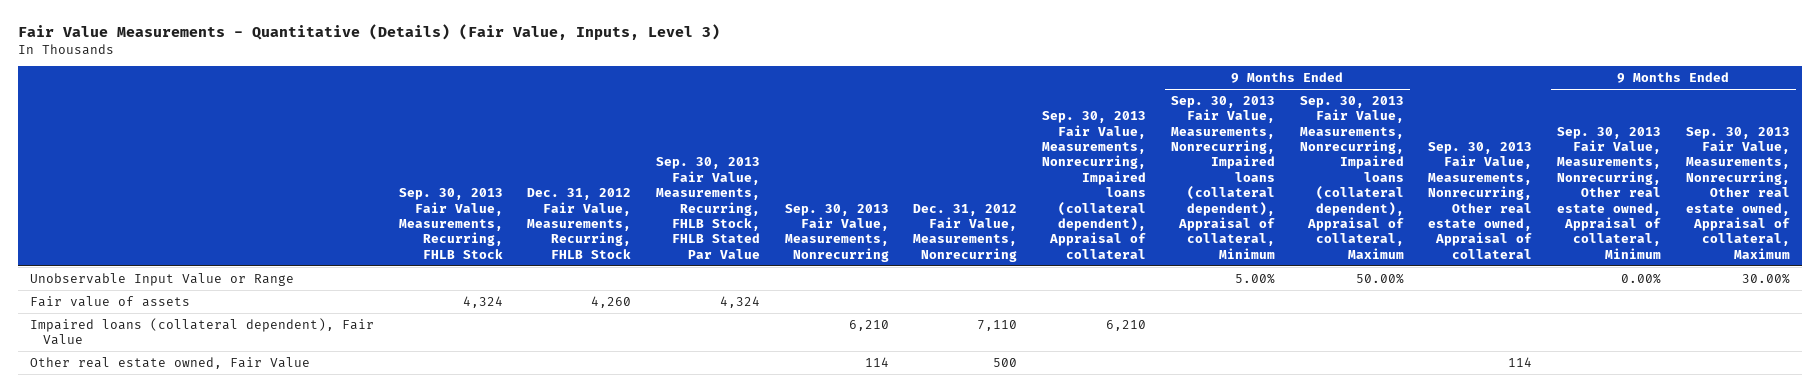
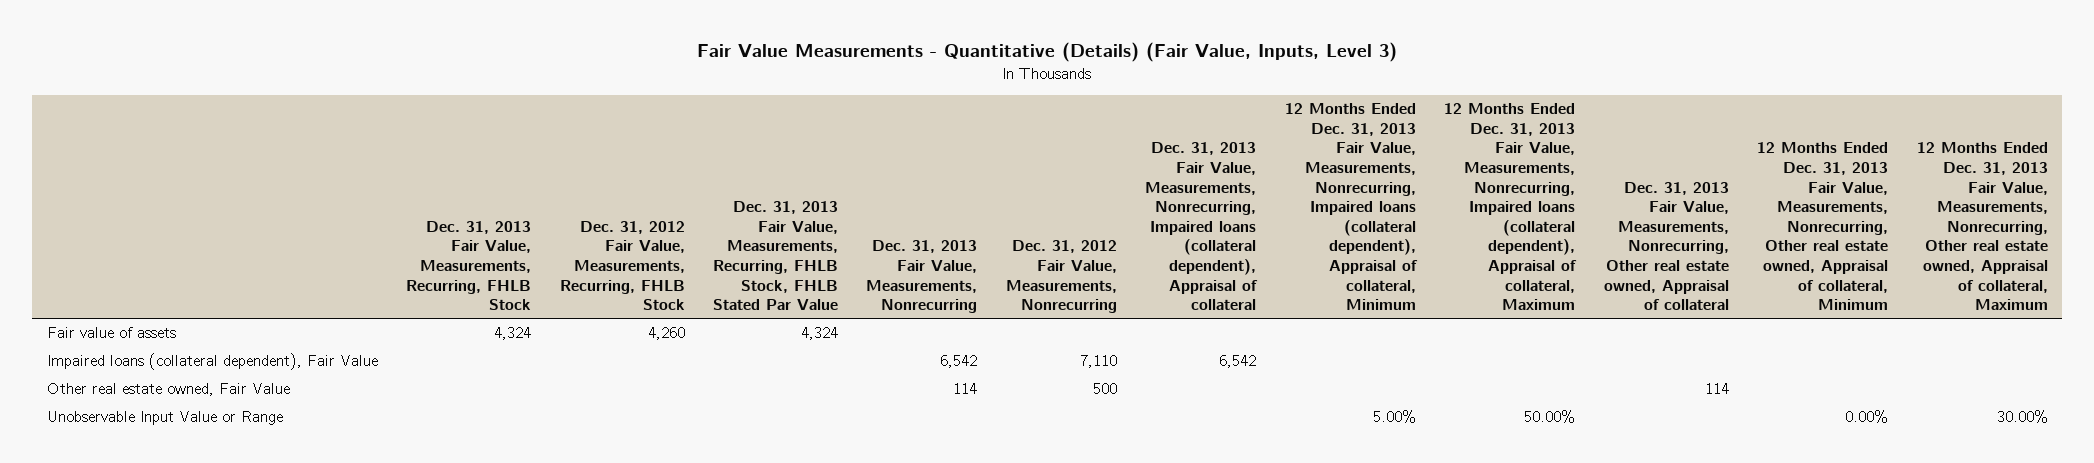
- | Sep. 30, 2013 Fair Value, Measurements, Recurring, FHLB Stock | Dec. 31, 2012 Fair Value, Measurements, Recurring, FHLB Stock | Sep. 30, 2013 Fair Value, Measurements, Recurring, FHLB Stock, FHLB Stated Par Value | Sep. 30, 2013 Fair Value, Measurements, Nonrecurring | Dec. 31, 2012 Fair Value, Measurements, Nonrecurring | Sep. 30, 2013 Fair Value, Measurements, Nonrecurring, Impaired loans (collateral dependent), Appraisal of collateral | 9 Months Ended Sep. 30, 2013 Fair Value, Measurements, Nonrecurring, Impaired loans (collateral dependent), Appraisal of collateral, Minimum | 9 Months Ended Sep. 30, 2013 Fair Value, Measurements, Nonrecurring, Impaired loans (collateral dependent), Appraisal of collateral, Maximum | Sep. 30, 2013 Fair Value, Measurements, Nonrecurring, Other real estate owned, Appraisal of collateral | 9 Months Ended Sep. 30, 2013 Fair Value, Measurements, Nonrecurring, Other real estate owned, Appraisal of collateral, Minimum | 9 Months Ended Sep. 30, 2013 Fair Value, Measurements, Nonrecurring, Other real estate owned, Appraisal of collateral, Maximum
+ | Dec. 31, 2013 Fair Value, Measurements, Recurring, FHLB Stock | Dec. 31, 2012 Fair Value, Measurements, Recurring, FHLB Stock | Dec. 31, 2013 Fair Value, Measurements, Recurring, FHLB Stock, FHLB Stated Par Value | Dec. 31, 2013 Fair Value, Measurements, Nonrecurring | Dec. 31, 2012 Fair Value, Measurements, Nonrecurring | Dec. 31, 2013 Fair Value, Measurements, Nonrecurring, Impaired loans (collateral dependent), Appraisal of collateral | 12 Months Ended Dec. 31, 2013 Fair Value, Measurements, Nonrecurring, Impaired loans (collateral dependent), Appraisal of collateral, Minimum | 12 Months Ended Dec. 31, 2013 Fair Value, Measurements, Nonrecurring, Impaired loans (collateral dependent), Appraisal of collateral, Maximum | Dec. 31, 2013 Fair Value, Measurements, Nonrecurring, Other real estate owned, Appraisal of collateral | 12 Months Ended Dec. 31, 2013 Fair Value, Measurements, Nonrecurring, Other real estate owned, Appraisal of collateral, Minimum | 12 Months Ended Dec. 31, 2013 Fair Value, Measurements, Nonrecurring, Other real estate owned, Appraisal of collateral, Maximum
moved down: Unobservable Input Value or Range | | | | | | | 5.00% | 50.00% | | 0.00% | 30.00%

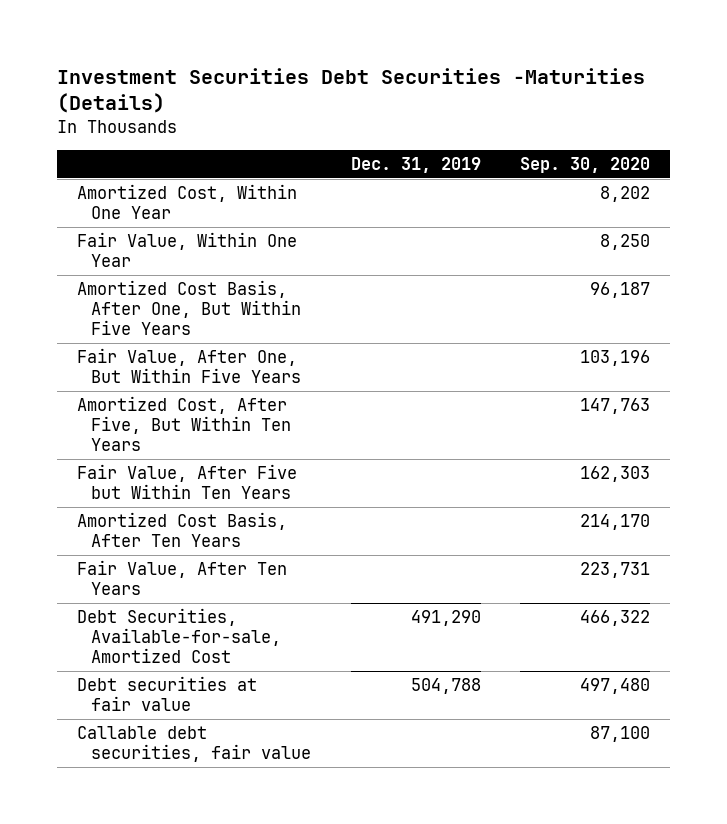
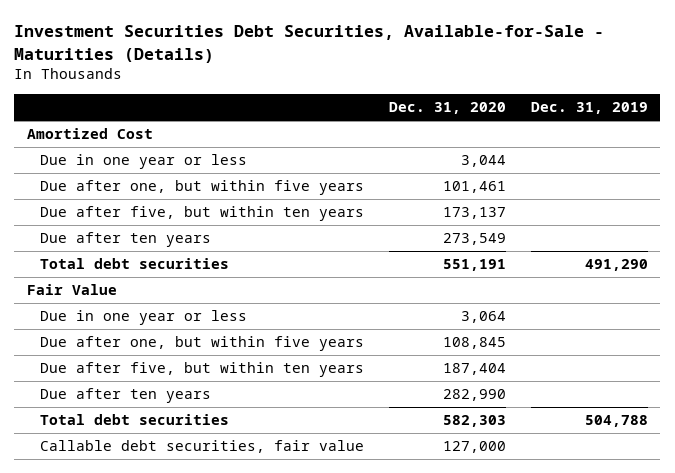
- Investment Securities Debt Securities -Maturities (Details)
+ Investment Securities Debt Securities, Available-for-Sale - Maturities (Details)
- | Dec. 31, 2019 | Sep. 30, 2020
+ | Dec. 31, 2020 | Dec. 31, 2019
- Amortized Cost, Within One Year | | 8,202
- Fair Value, Within One Year | | 8,250
- Amortized Cost Basis, After One, But Within Five Years | | 96,187
- Fair Value, After One, But Within Five Years | | 103,196
- Amortized Cost, After Five, But Within Ten Years | | 147,763
- Fair Value, After Five but Within Ten Years | | 162,303
- Amortized Cost Basis, After Ten Years | | 214,170
- Fair Value, After Ten Years | | 223,731
- Debt Securities, Available-for-sale, Amortized Cost | 491,290 | 466,322
- Debt securities at fair value | 504,788 | 497,480
+ Amortized Cost
+ Due in one year or less | 3,044 |
+ Due after one, but within five years | 101,461 |
+ Due after five, but within ten years | 173,137 |
+ Due after ten years | 273,549 |
+ Total debt securities | 551,191 | 491,290
+ Fair Value
+ Due in one year or less | 3,064 |
+ Due after one, but within five years | 108,845 |
+ Due after five, but within ten years | 187,404 |
+ Due after ten years | 282,990 |
+ Total debt securities | 582,303 | 504,788

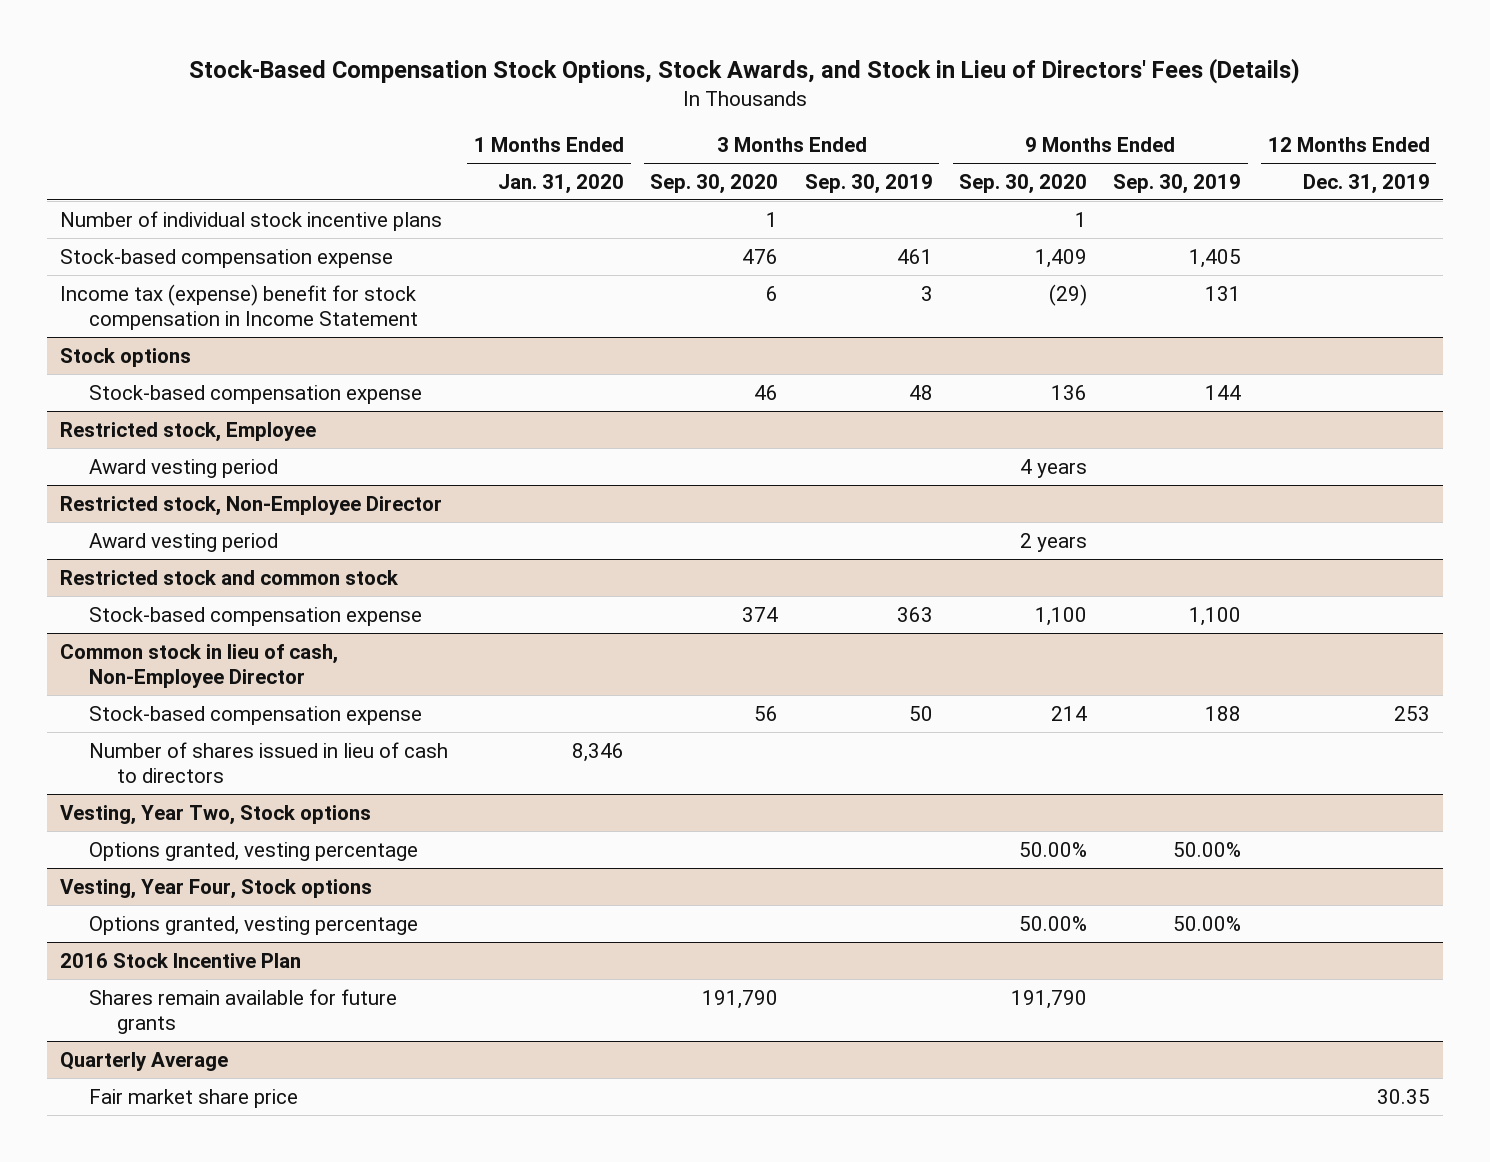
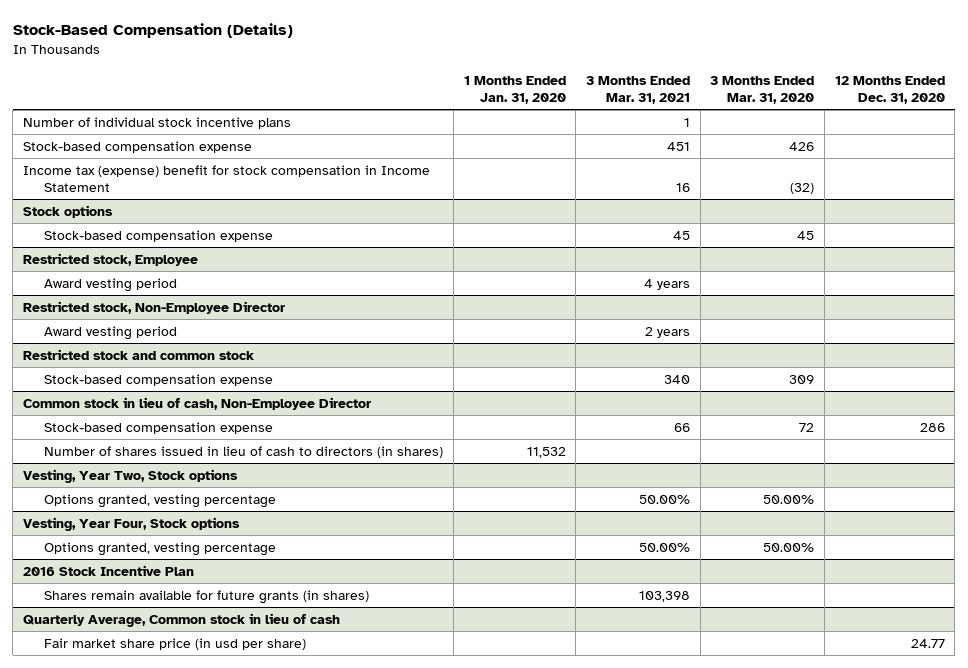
- Stock-Based Compensation Stock Options, Stock Awards, and Stock in Lieu of Directors' Fees (Details)
+ Stock-Based Compensation (Details)
- | 1 Months Ended Jan. 31, 2020 | 3 Months Ended Sep. 30, 2020 | 3 Months Ended Sep. 30, 2019 | 9 Months Ended Sep. 30, 2020 | 9 Months Ended Sep. 30, 2019 | 12 Months Ended Dec. 31, 2019
+ | 1 Months Ended Jan. 31, 2020 | 3 Months Ended Mar. 31, 2021 | 3 Months Ended Mar. 31, 2020 | 12 Months Ended Dec. 31, 2020
@ Common stock in lieu of cash, Non-Employee Director
- Number of shares issued in lieu of cash to directors | 8,346 | | | | |
+ Number of shares issued in lieu of cash to directors (in shares) | 11,532 | | |
@ 2016 Stock Incentive Plan
- Shares remain available for future grants | | 191,790 | | 191,790 | |
- Quarterly Average
- Fair market share price | | | | | | 30.35
@ 2016 Stock Incentive Plan
+ Shares remain available for future grants (in shares) | | 103,398 | |
+ Quarterly Average, Common stock in lieu of cash
+ Fair market share price (in usd per share) | | | | 24.77

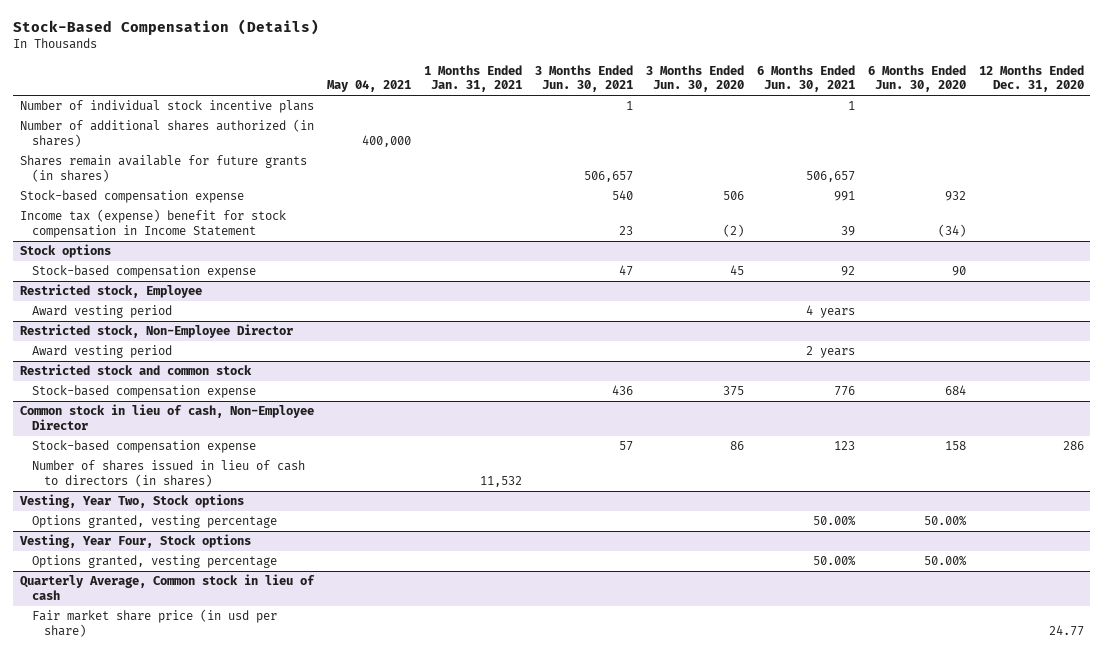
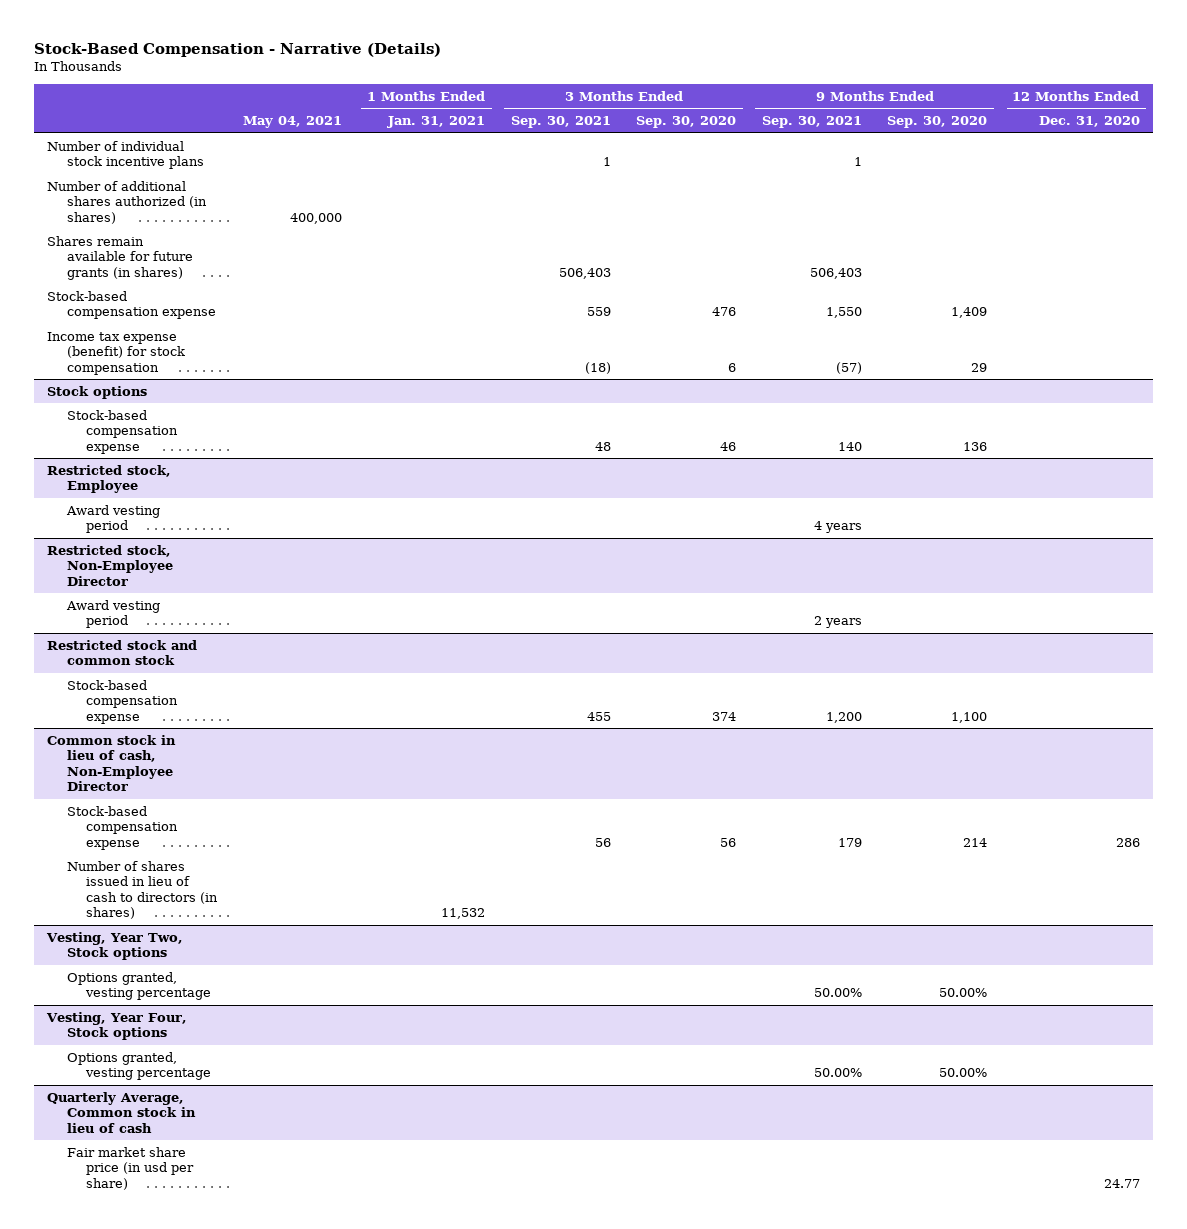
- Stock-Based Compensation (Details)
+ Stock-Based Compensation - Narrative (Details)
- | May 04, 2021 | 1 Months Ended Jan. 31, 2021 | 3 Months Ended Jun. 30, 2021 | 3 Months Ended Jun. 30, 2020 | 6 Months Ended Jun. 30, 2021 | 6 Months Ended Jun. 30, 2020 | 12 Months Ended Dec. 31, 2020
+ | May 04, 2021 | 1 Months Ended Jan. 31, 2021 | 3 Months Ended Sep. 30, 2021 | 3 Months Ended Sep. 30, 2020 | 9 Months Ended Sep. 30, 2021 | 9 Months Ended Sep. 30, 2020 | 12 Months Ended Dec. 31, 2020
- Income tax (expense) benefit for stock compensation in Income Statement | | | 23 | (2) | 39 | (34) |
+ Income tax expense (benefit) for stock compensation | | | (18) | 6 | (57) | 29 |

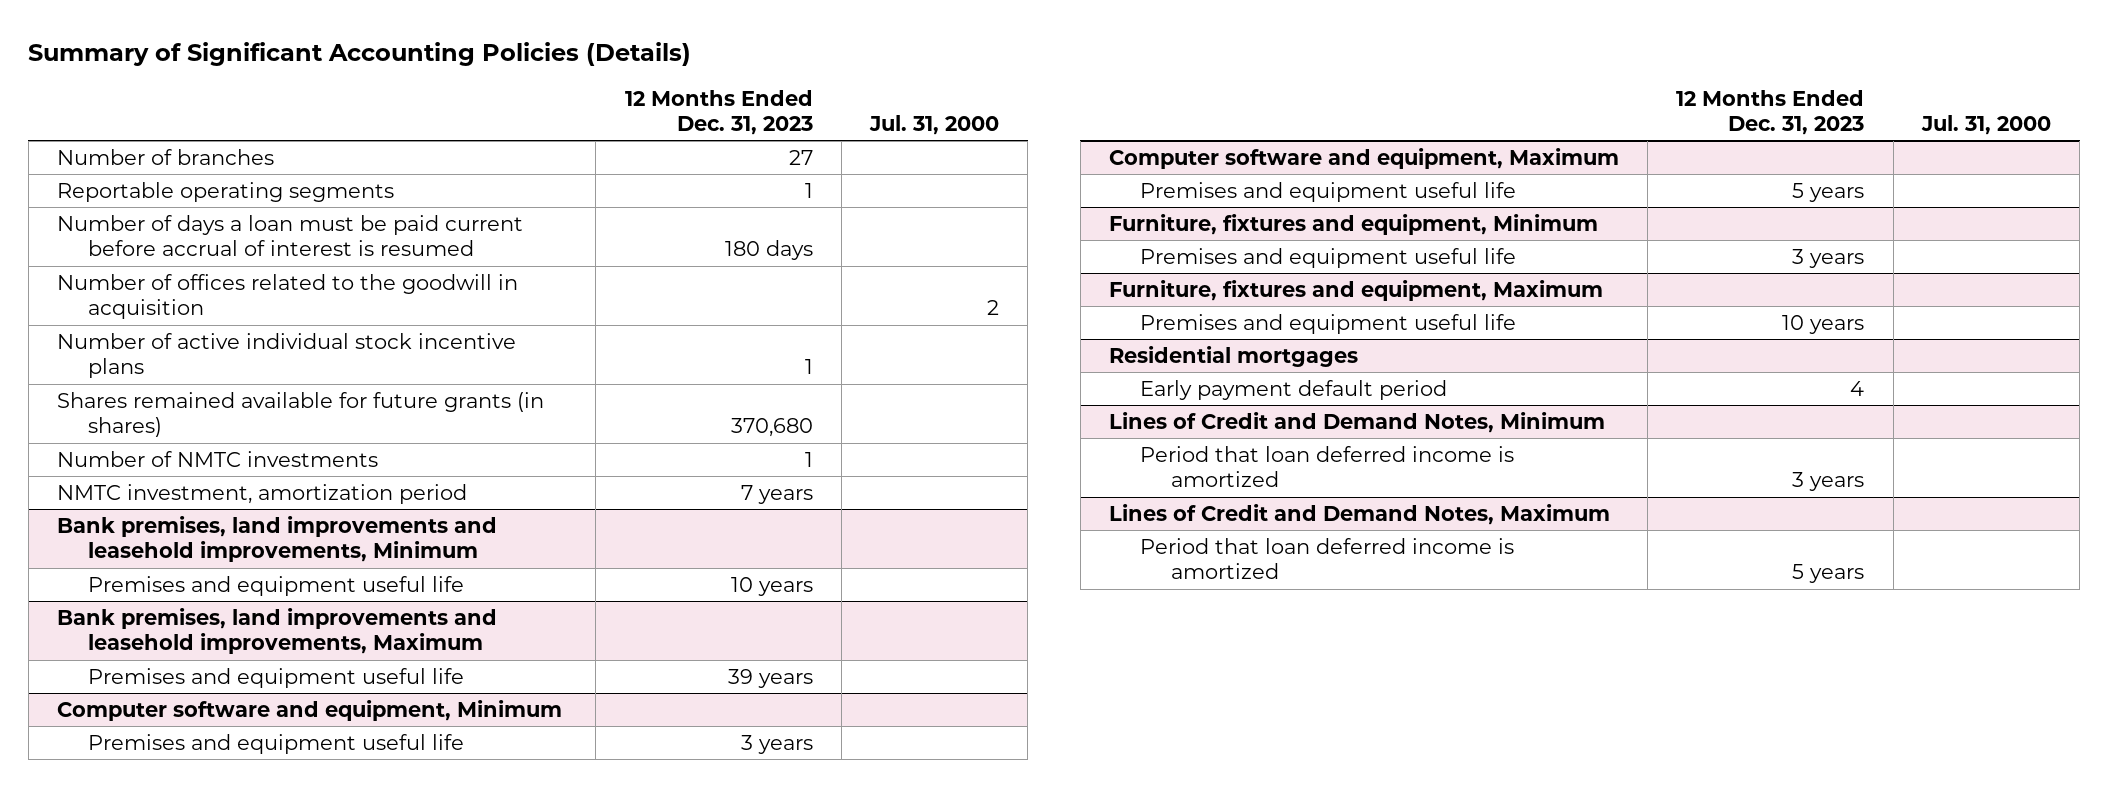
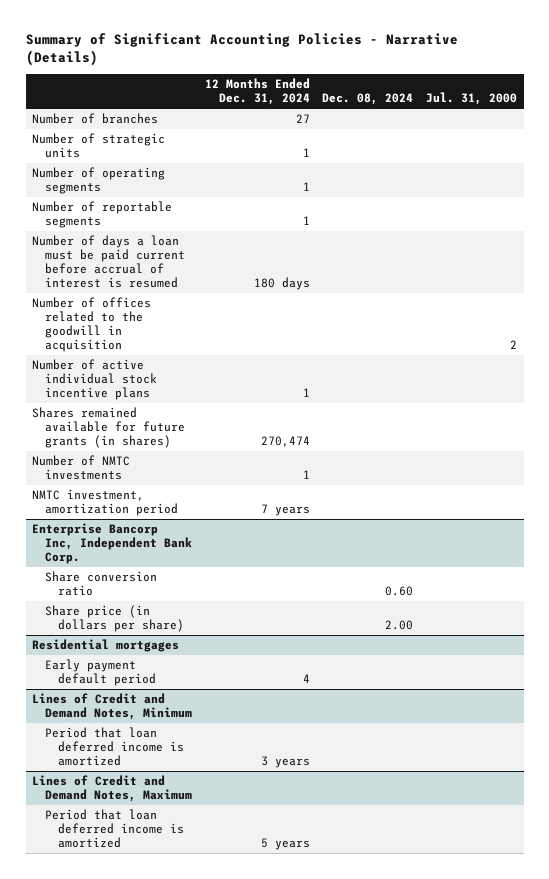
- Summary of Significant Accounting Policies (Details)
+ Summary of Significant Accounting Policies - Narrative (Details)
- | 12 Months Ended Dec. 31, 2023 | Jul. 31, 2000
+ | 12 Months Ended Dec. 31, 2024 | Dec. 08, 2024 | Jul. 31, 2000
- Reportable operating segments | 1 |
+ Number of strategic units | 1 | |
+ Number of operating segments | 1 | |
+ Number of reportable segments | 1 | |
- Bank premises, land improvements and leasehold improvements, Minimum
- Premises and equipment useful life | 10 years |
- Bank premises, land improvements and leasehold improvements, Maximum
- Premises and equipment useful life | 39 years |
- Computer software and equipment, Minimum
- Premises and equipment useful life | 3 years |
- Computer software and equipment, Maximum
- Premises and equipment useful life | 5 years |
- Furniture, fixtures and equipment, Minimum
- Premises and equipment useful life | 3 years |
- Furniture, fixtures and equipment, Maximum
- Premises and equipment useful life | 10 years |
+ Enterprise Bancorp Inc, Independent Bank Corp.
+ Share conversion ratio | | 0.60 |
+ Share price (in dollars per share) | | 2.00 |

